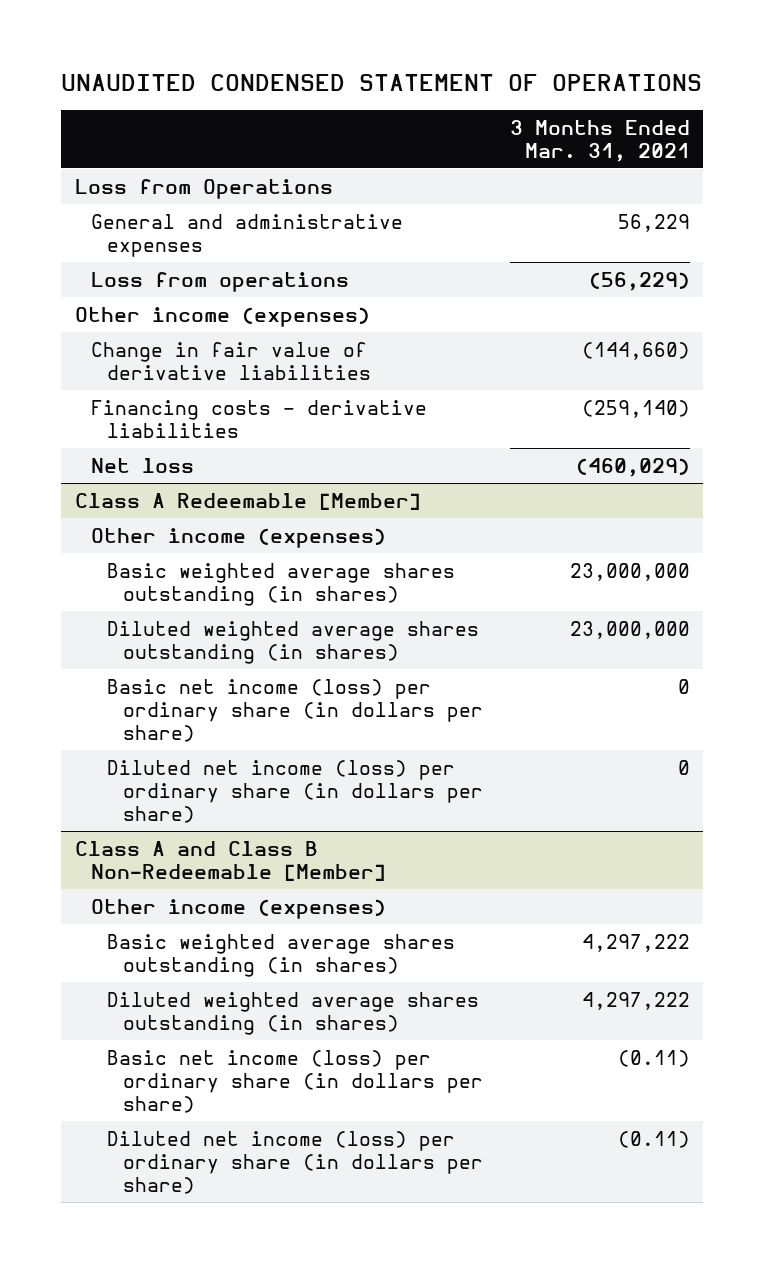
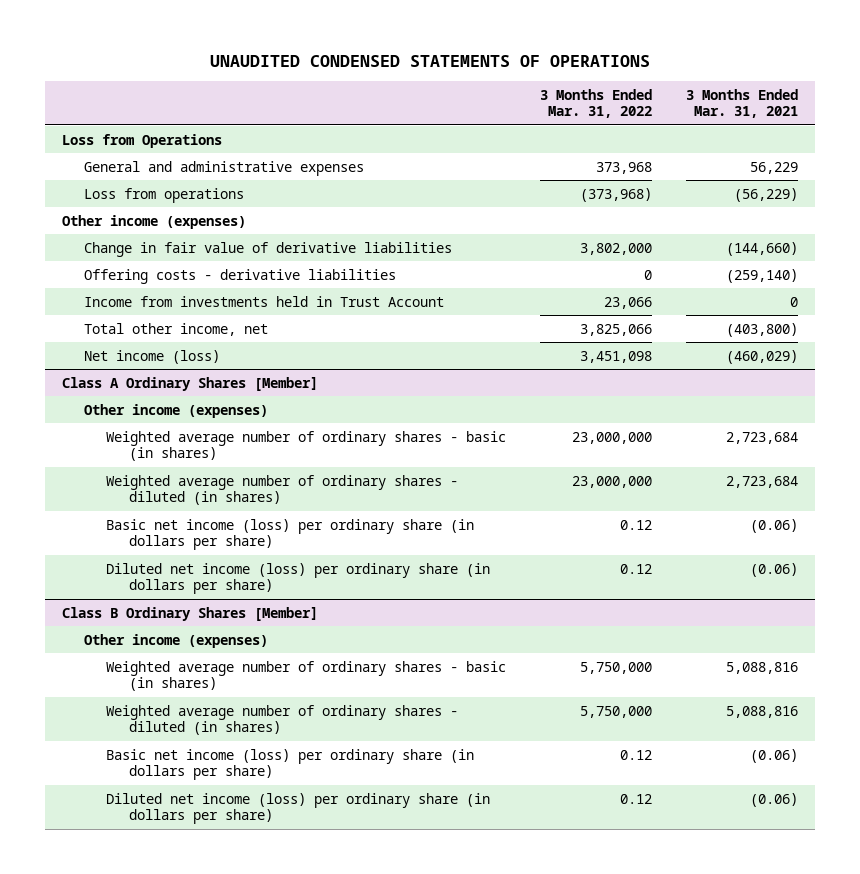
- UNAUDITED CONDENSED STATEMENT OF OPERATIONS
+ UNAUDITED CONDENSED STATEMENTS OF OPERATIONS
- | 3 Months Ended Mar. 31, 2021
+ | 3 Months Ended Mar. 31, 2022 | 3 Months Ended Mar. 31, 2021
- Financing costs - derivative liabilities | (259,140)
- Net loss | (460,029)
- Class A Redeemable [Member]
+ Offering costs - derivative liabilities | 0 | (259,140)
+ Income from investments held in Trust Account | 23,066 | 0
+ Total other income, net | 3,825,066 | (403,800)
+ Net income (loss) | 3,451,098 | (460,029)
+ Class A Ordinary Shares [Member]
- Basic weighted average shares outstanding (in shares) | 23,000,000
- Diluted weighted average shares outstanding (in shares) | 23,000,000
- Basic net income (loss) per ordinary share (in dollars per share) | 0
- Diluted net income (loss) per ordinary share (in dollars per share) | 0
- Class A and Class B Non-Redeemable [Member]
+ Weighted average number of ordinary shares - basic (in shares) | 23,000,000 | 2,723,684
+ Weighted average number of ordinary shares - diluted (in shares) | 23,000,000 | 2,723,684
+ Basic net income (loss) per ordinary share (in dollars per share) | 0.12 | (0.06)
+ Diluted net income (loss) per ordinary share (in dollars per share) | 0.12 | (0.06)
+ Class B Ordinary Shares [Member]
- Basic weighted average shares outstanding (in shares) | 4,297,222
- Diluted weighted average shares outstanding (in shares) | 4,297,222
- Basic net income (loss) per ordinary share (in dollars per share) | (0.11)
- Diluted net income (loss) per ordinary share (in dollars per share) | (0.11)
+ Weighted average number of ordinary shares - basic (in shares) | 5,750,000 | 5,088,816
+ Weighted average number of ordinary shares - diluted (in shares) | 5,750,000 | 5,088,816
+ Basic net income (loss) per ordinary share (in dollars per share) | 0.12 | (0.06)
+ Diluted net income (loss) per ordinary share (in dollars per share) | 0.12 | (0.06)

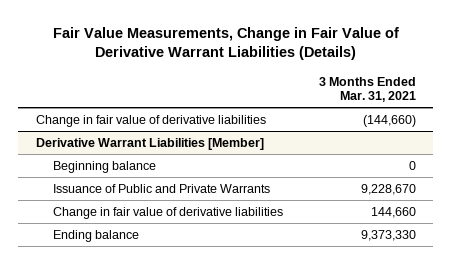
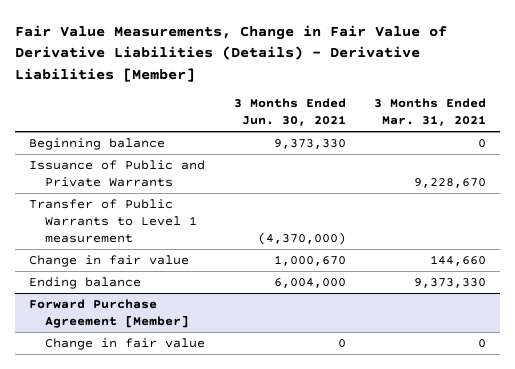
- Fair Value Measurements, Change in Fair Value of Derivative Warrant Liabilities (Details)
+ Fair Value Measurements, Change in Fair Value of Derivative Liabilities (Details) - Derivative Liabilities [Member]
- | 3 Months Ended Mar. 31, 2021
+ | 3 Months Ended Jun. 30, 2021 | 3 Months Ended Mar. 31, 2021
- Change in fair value of derivative liabilities | (144,660)
- Derivative Warrant Liabilities [Member]
- Change in fair value of derivative liabilities | 144,660
+ Transfer of Public Warrants to Level 1 measurement | (4,370,000) |
+ Change in fair value | 1,000,670 | 144,660
+ Forward Purchase Agreement [Member]
+ Change in fair value | 0 | 0

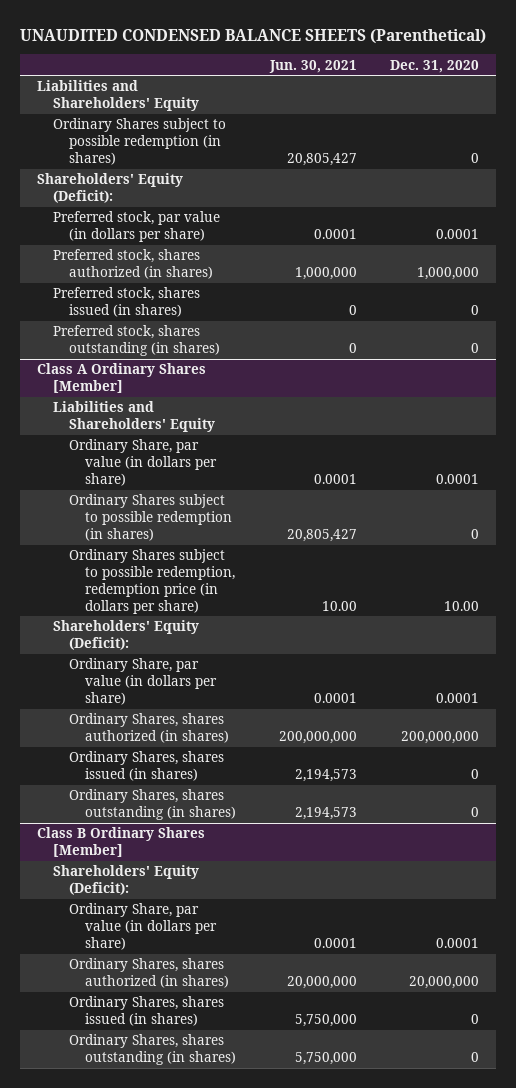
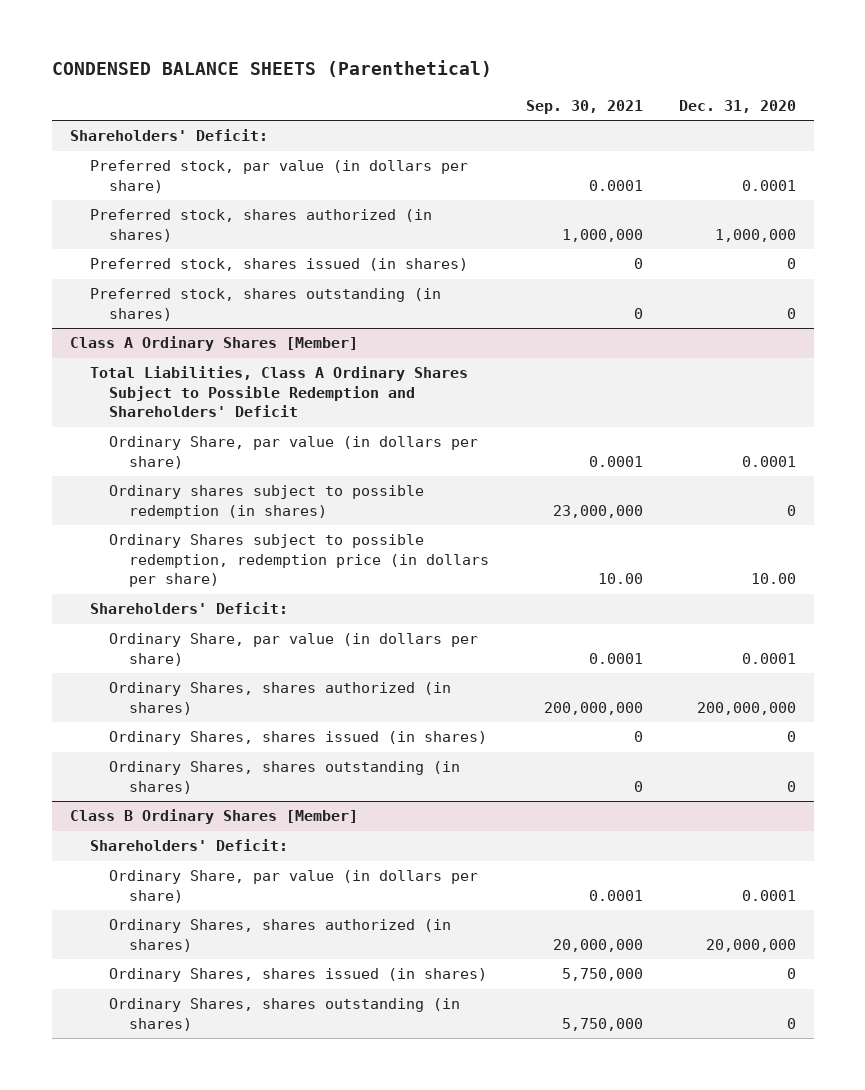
- UNAUDITED CONDENSED BALANCE SHEETS (Parenthetical)
+ CONDENSED BALANCE SHEETS (Parenthetical)
- | Jun. 30, 2021 | Dec. 31, 2020
+ | Sep. 30, 2021 | Dec. 31, 2020
- Liabilities and Shareholders' Equity
- Ordinary Shares subject to possible redemption (in shares) | 20,805,427 | 0
- Shareholders' Equity (Deficit):
+ Shareholders' Deficit:
@ Class A Ordinary Shares [Member]
- Liabilities and Shareholders' Equity
+ Total Liabilities, Class A Ordinary Shares Subject to Possible Redemption and Shareholders' Deficit
- Ordinary Shares subject to possible redemption (in shares) | 20,805,427 | 0
+ Ordinary shares subject to possible redemption (in shares) | 23,000,000 | 0
- Shareholders' Equity (Deficit):
+ Shareholders' Deficit:
@ Class B Ordinary Shares [Member]
- Shareholders' Equity (Deficit):
+ Shareholders' Deficit:

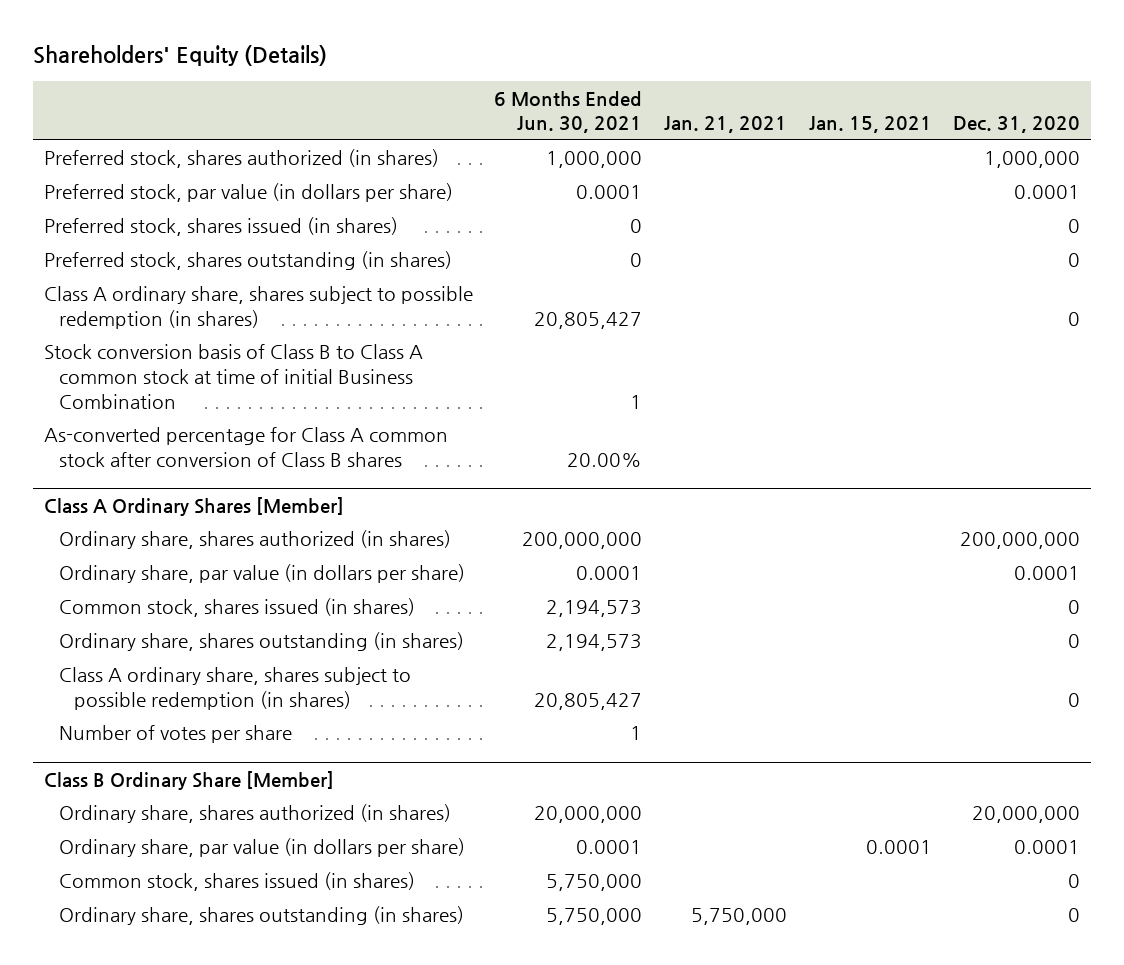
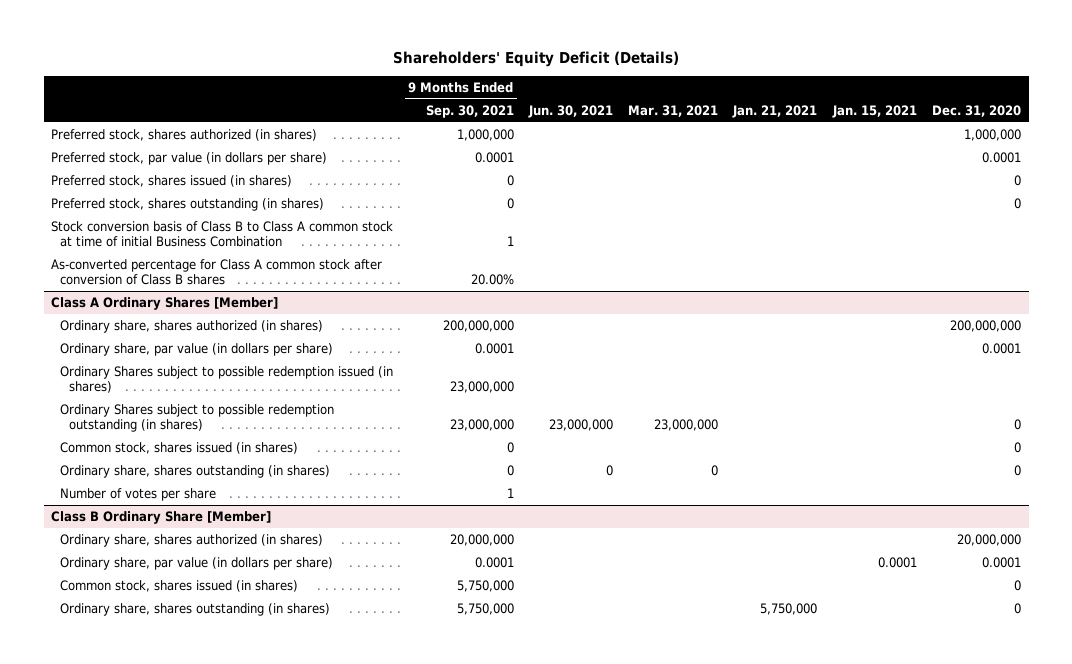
- Shareholders' Equity (Details)
+ Shareholders' Equity Deficit (Details)
- | 6 Months Ended Jun. 30, 2021 | Jan. 21, 2021 | Jan. 15, 2021 | Dec. 31, 2020
+ | 9 Months Ended Sep. 30, 2021 | Jun. 30, 2021 | Mar. 31, 2021 | Jan. 21, 2021 | Jan. 15, 2021 | Dec. 31, 2020
- Class A ordinary share, shares subject to possible redemption (in shares) | 20,805,427 | | | 0
@ Class A Ordinary Shares [Member]
+ Ordinary Shares subject to possible redemption issued (in shares) | 23,000,000 | | | | |
+ Ordinary Shares subject to possible redemption outstanding (in shares) | 23,000,000 | 23,000,000 | 23,000,000 | | | 0
- Class A ordinary share, shares subject to possible redemption (in shares) | 20,805,427 | | | 0

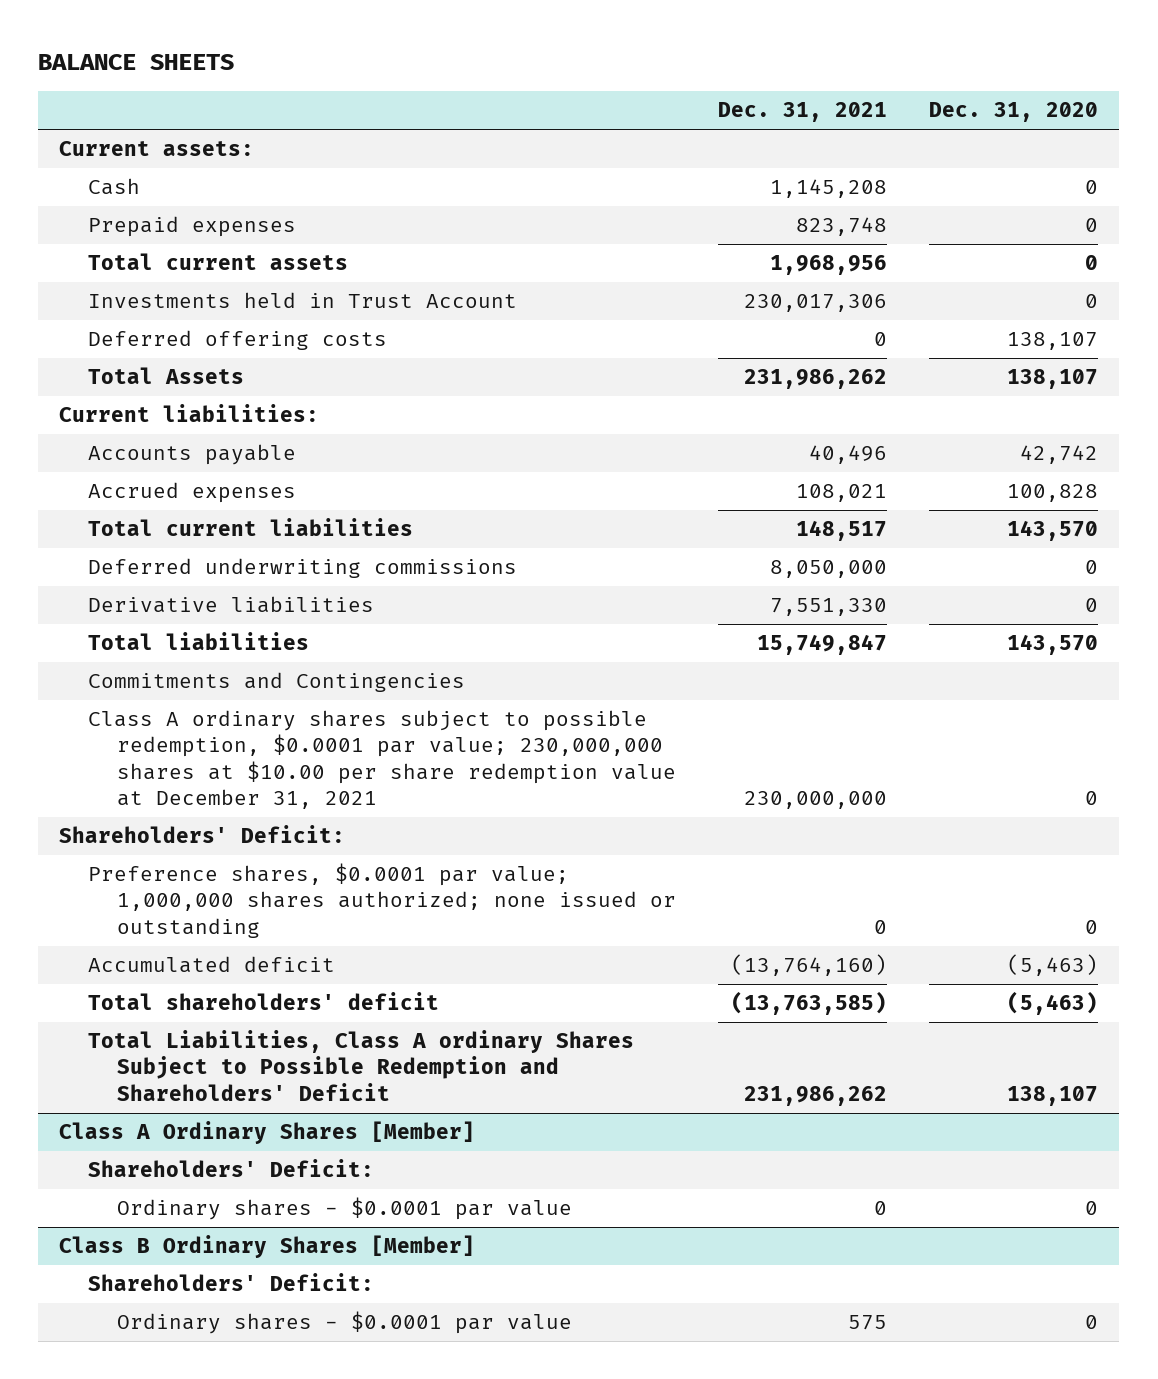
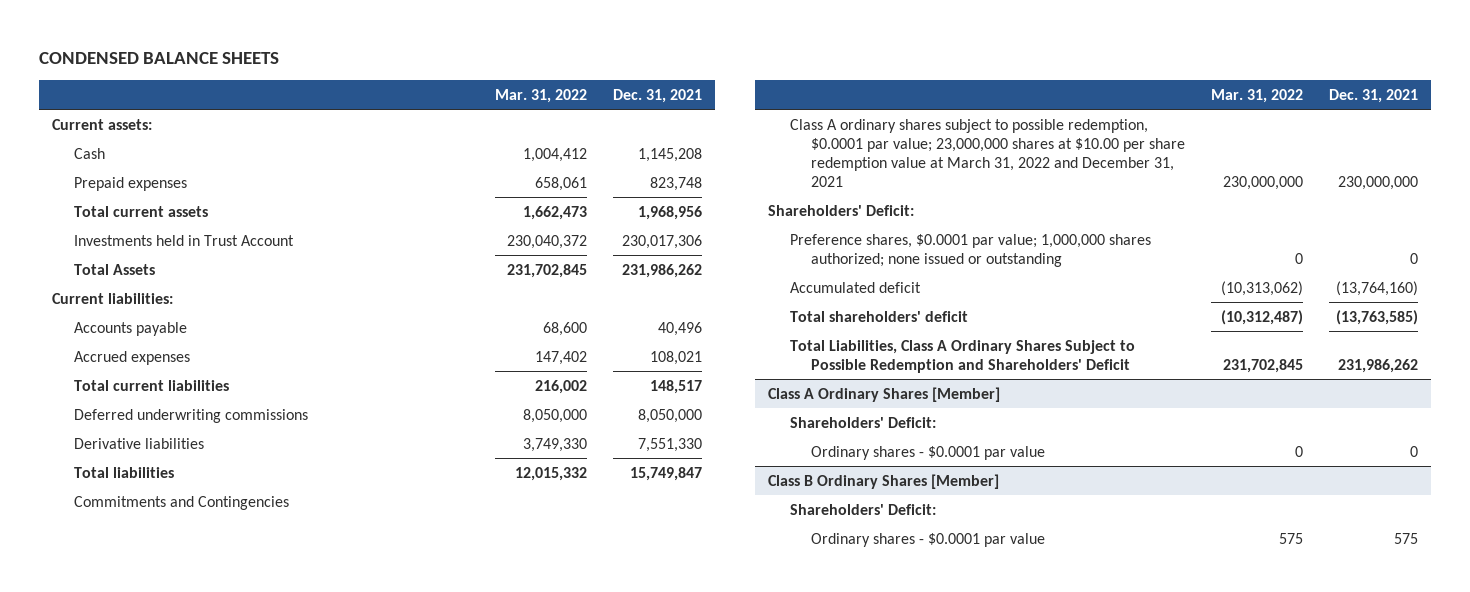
- BALANCE SHEETS
+ CONDENSED BALANCE SHEETS
- | Dec. 31, 2021 | Dec. 31, 2020
+ | Mar. 31, 2022 | Dec. 31, 2021
- Deferred offering costs | 0 | 138,107
- Class A ordinary shares subject to possible redemption, $0.0001 par value; 230,000,000 shares at $10.00 per share redemption value at December 31, 2021 | 230,000,000 | 0
+ Class A ordinary shares subject to possible redemption, $0.0001 par value; 23,000,000 shares at $10.00 per share redemption value at March 31, 2022 and December 31, 2021 | 230,000,000 | 230,000,000
- Total Liabilities, Class A ordinary Shares Subject to Possible Redemption and Shareholders' Deficit | 231,986,262 | 138,107
+ Total Liabilities, Class A Ordinary Shares Subject to Possible Redemption and Shareholders' Deficit | 231,702,845 | 231,986,262

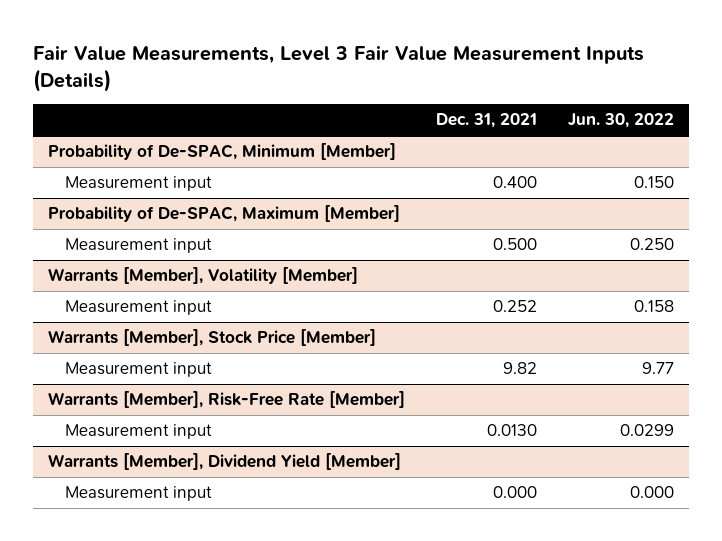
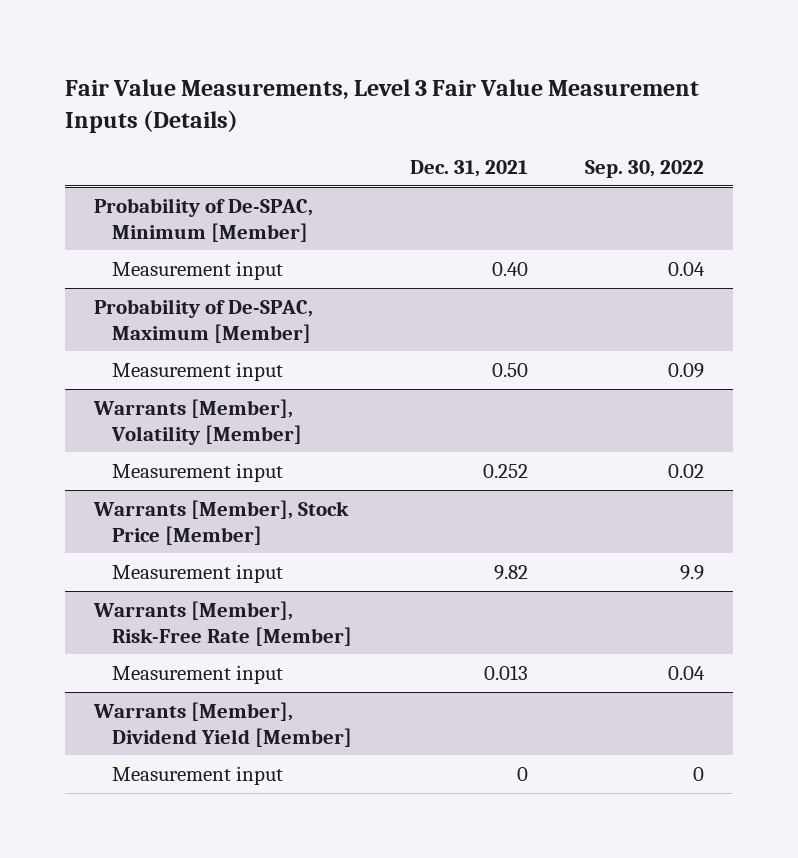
- | Dec. 31, 2021 | Jun. 30, 2022
+ | Dec. 31, 2021 | Sep. 30, 2022
@ Probability of De-SPAC, Minimum [Member]
- Measurement input | 0.400 | 0.150
+ Measurement input | 0.40 | 0.04
@ Probability of De-SPAC, Maximum [Member]
- Measurement input | 0.500 | 0.250
+ Measurement input | 0.50 | 0.09
@ Warrants [Member], Risk-Free Rate [Member]
- Measurement input | 0.0130 | 0.0299
+ Measurement input | 0.013 | 0.04
@ Warrants [Member], Dividend Yield [Member]
- Measurement input | 0.000 | 0.000
+ Measurement input | 0 | 0

